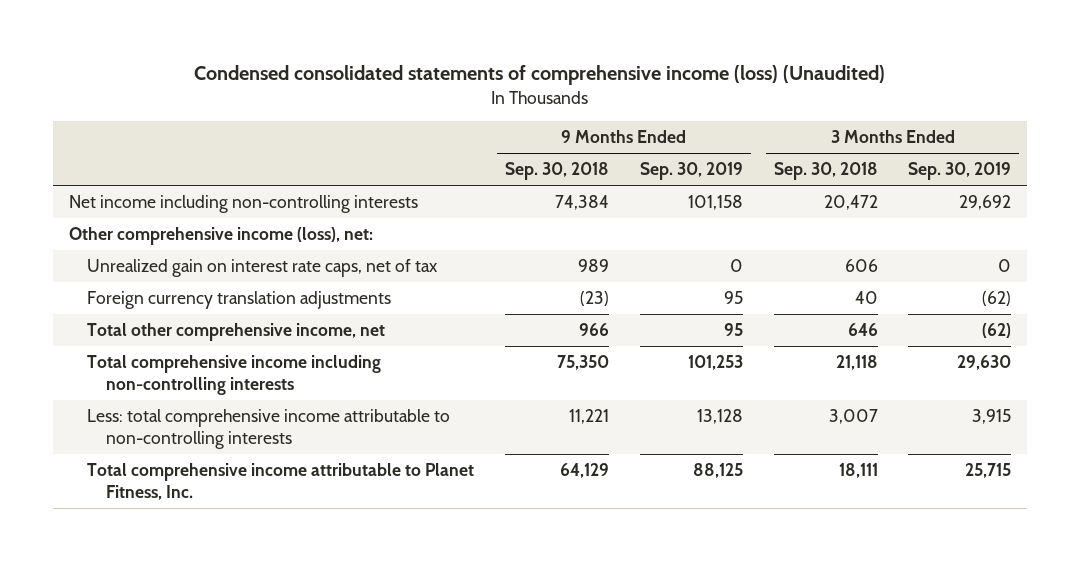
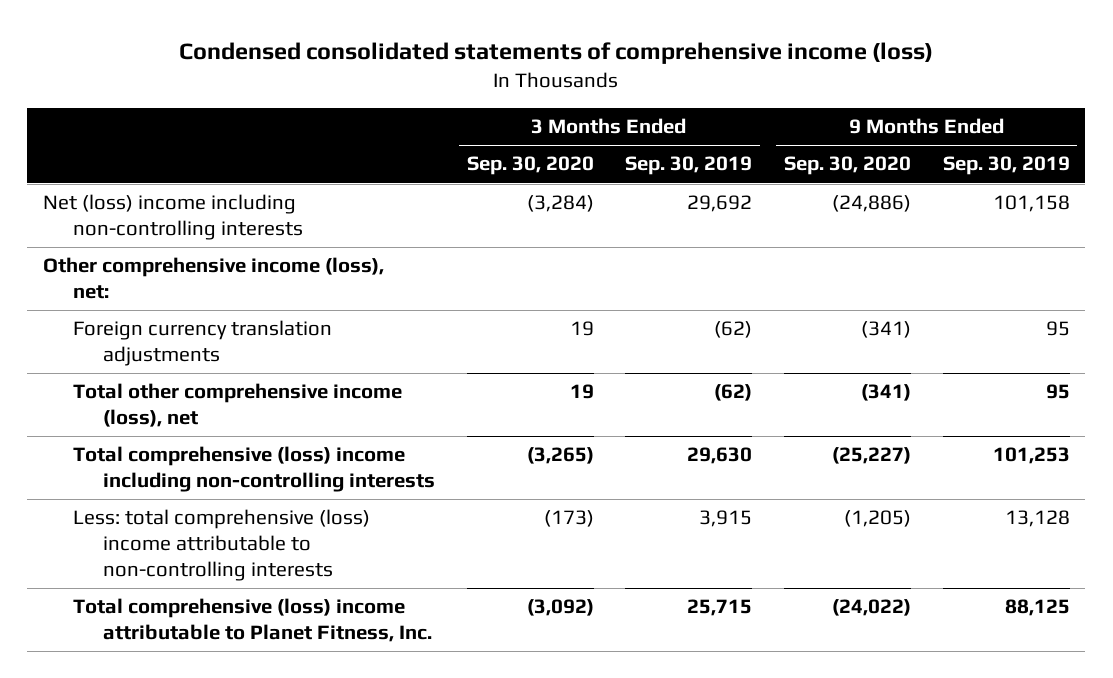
- Condensed consolidated statements of comprehensive income (loss) (Unaudited)
+ Condensed consolidated statements of comprehensive income (loss)
- | 9 Months Ended Sep. 30, 2018 | 9 Months Ended Sep. 30, 2019 | 3 Months Ended Sep. 30, 2018 | 3 Months Ended Sep. 30, 2019
+ | 3 Months Ended Sep. 30, 2020 | 3 Months Ended Sep. 30, 2019 | 9 Months Ended Sep. 30, 2020 | 9 Months Ended Sep. 30, 2019
- Net income including non-controlling interests | 74,384 | 101,158 | 20,472 | 29,692
+ Net (loss) income including non-controlling interests | (3,284) | 29,692 | (24,886) | 101,158
- Unrealized gain on interest rate caps, net of tax | 989 | 0 | 606 | 0
- Total other comprehensive income, net | 966 | 95 | 646 | (62)
- Total comprehensive income including non-controlling interests | 75,350 | 101,253 | 21,118 | 29,630
- Less: total comprehensive income attributable to non-controlling interests | 11,221 | 13,128 | 3,007 | 3,915
- Total comprehensive income attributable to Planet Fitness, Inc. | 64,129 | 88,125 | 18,111 | 25,715
+ Total other comprehensive income (loss), net | 19 | (62) | (341) | 95
+ Total comprehensive (loss) income including non-controlling interests | (3,265) | 29,630 | (25,227) | 101,253
+ Less: total comprehensive (loss) income attributable to non-controlling interests | (173) | 3,915 | (1,205) | 13,128
+ Total comprehensive (loss) income attributable to Planet Fitness, Inc. | (3,092) | 25,715 | (24,022) | 88,125

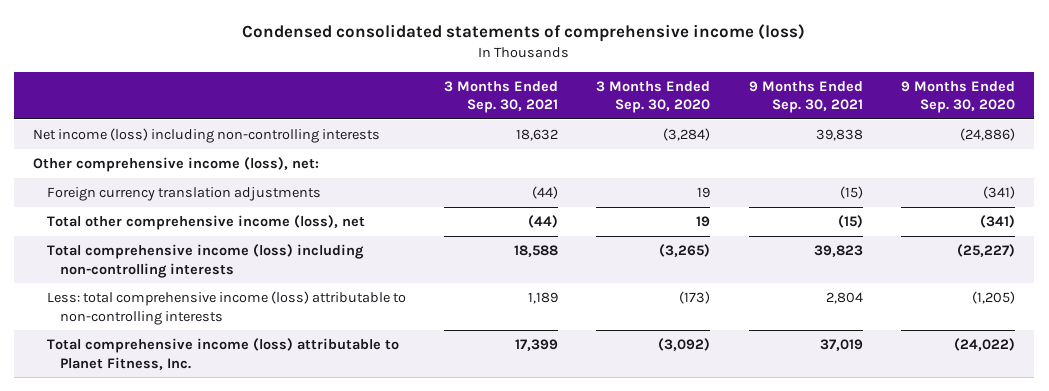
- | 3 Months Ended Sep. 30, 2020 | 3 Months Ended Sep. 30, 2019 | 9 Months Ended Sep. 30, 2020 | 9 Months Ended Sep. 30, 2019
+ | 3 Months Ended Sep. 30, 2021 | 3 Months Ended Sep. 30, 2020 | 9 Months Ended Sep. 30, 2021 | 9 Months Ended Sep. 30, 2020
- Net (loss) income including non-controlling interests | (3,284) | 29,692 | (24,886) | 101,158
+ Net income (loss) including non-controlling interests | 18,632 | (3,284) | 39,838 | (24,886)
- Total comprehensive (loss) income including non-controlling interests | (3,265) | 29,630 | (25,227) | 101,253
- Less: total comprehensive (loss) income attributable to non-controlling interests | (173) | 3,915 | (1,205) | 13,128
- Total comprehensive (loss) income attributable to Planet Fitness, Inc. | (3,092) | 25,715 | (24,022) | 88,125
+ Total comprehensive income (loss) including non-controlling interests | 18,588 | (3,265) | 39,823 | (25,227)
+ Less: total comprehensive income (loss) attributable to non-controlling interests | 1,189 | (173) | 2,804 | (1,205)
+ Total comprehensive income (loss) attributable to Planet Fitness, Inc. | 17,399 | (3,092) | 37,019 | (24,022)

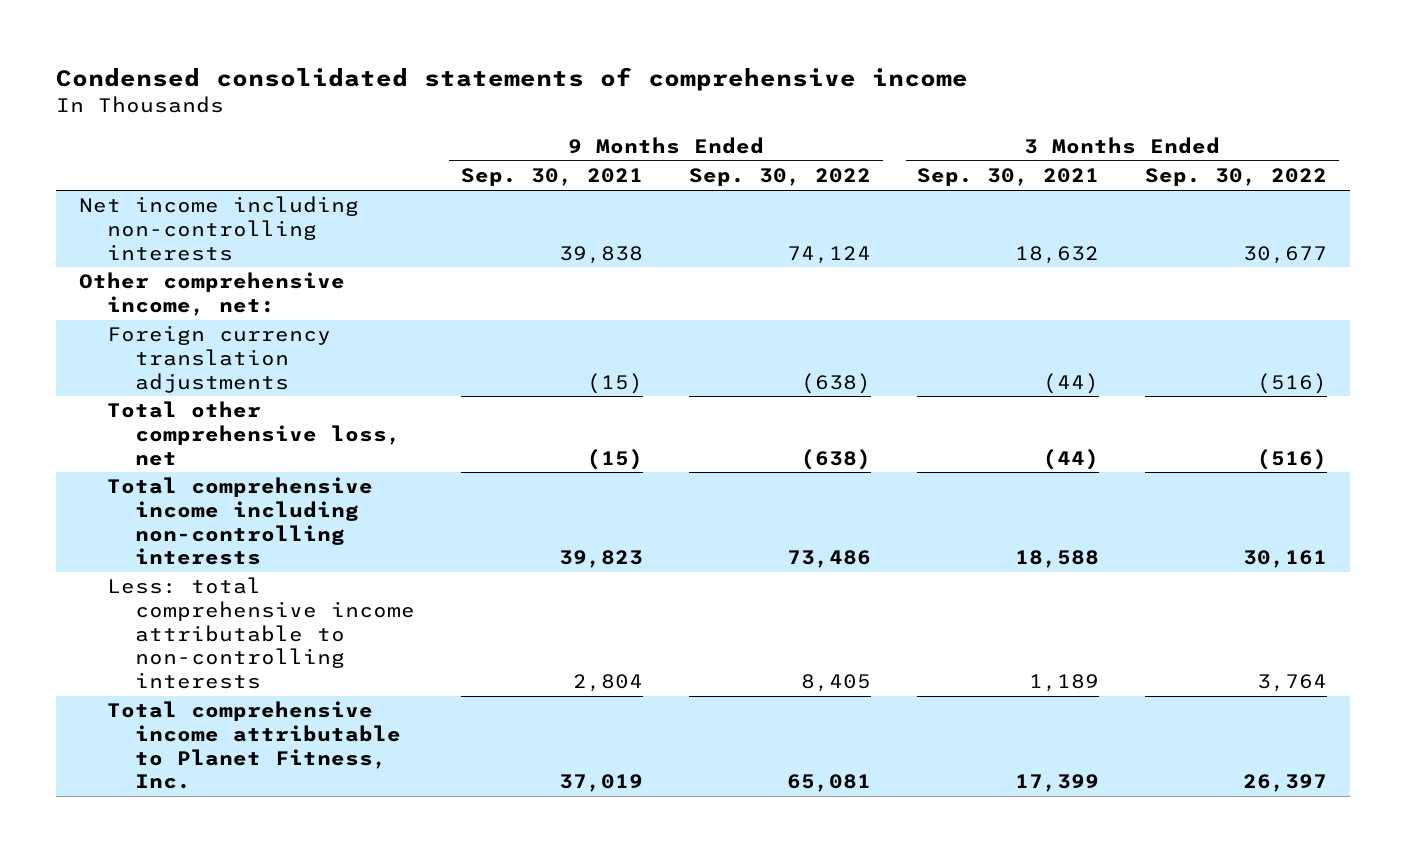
- Condensed consolidated statements of comprehensive income (loss)
+ Condensed consolidated statements of comprehensive income
- | 3 Months Ended Sep. 30, 2021 | 3 Months Ended Sep. 30, 2020 | 9 Months Ended Sep. 30, 2021 | 9 Months Ended Sep. 30, 2020
+ | 9 Months Ended Sep. 30, 2021 | 9 Months Ended Sep. 30, 2022 | 3 Months Ended Sep. 30, 2021 | 3 Months Ended Sep. 30, 2022
- Net income (loss) including non-controlling interests | 18,632 | (3,284) | 39,838 | (24,886)
- Other comprehensive income (loss), net:
+ Net income including non-controlling interests | 39,838 | 74,124 | 18,632 | 30,677
+ Other comprehensive income, net:
- Total other comprehensive income (loss), net | (44) | 19 | (15) | (341)
- Total comprehensive income (loss) including non-controlling interests | 18,588 | (3,265) | 39,823 | (25,227)
- Less: total comprehensive income (loss) attributable to non-controlling interests | 1,189 | (173) | 2,804 | (1,205)
- Total comprehensive income (loss) attributable to Planet Fitness, Inc. | 17,399 | (3,092) | 37,019 | (24,022)
+ Total other comprehensive loss, net | (15) | (638) | (44) | (516)
+ Total comprehensive income including non-controlling interests | 39,823 | 73,486 | 18,588 | 30,161
+ Less: total comprehensive income attributable to non-controlling interests | 2,804 | 8,405 | 1,189 | 3,764
+ Total comprehensive income attributable to Planet Fitness, Inc. | 37,019 | 65,081 | 17,399 | 26,397

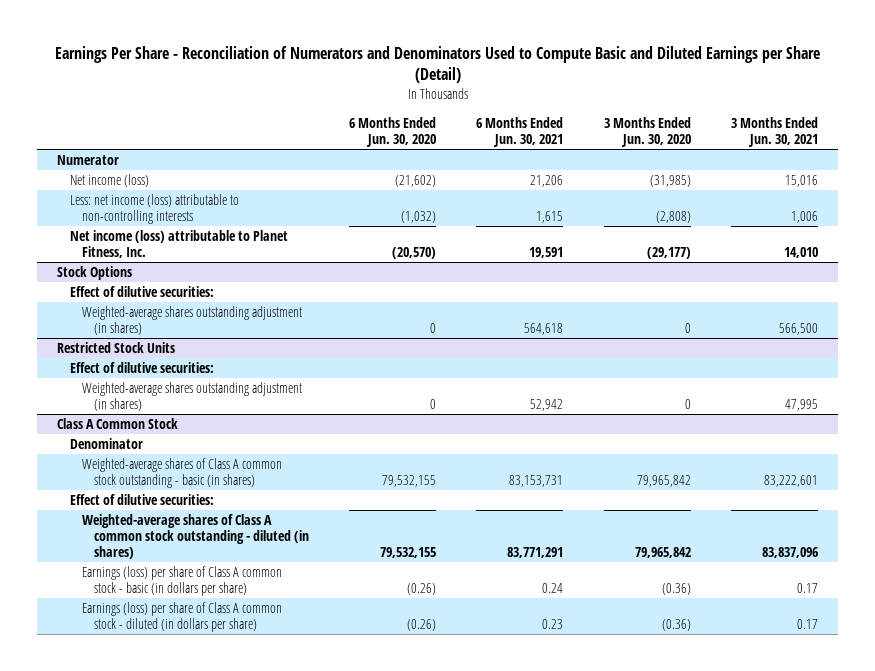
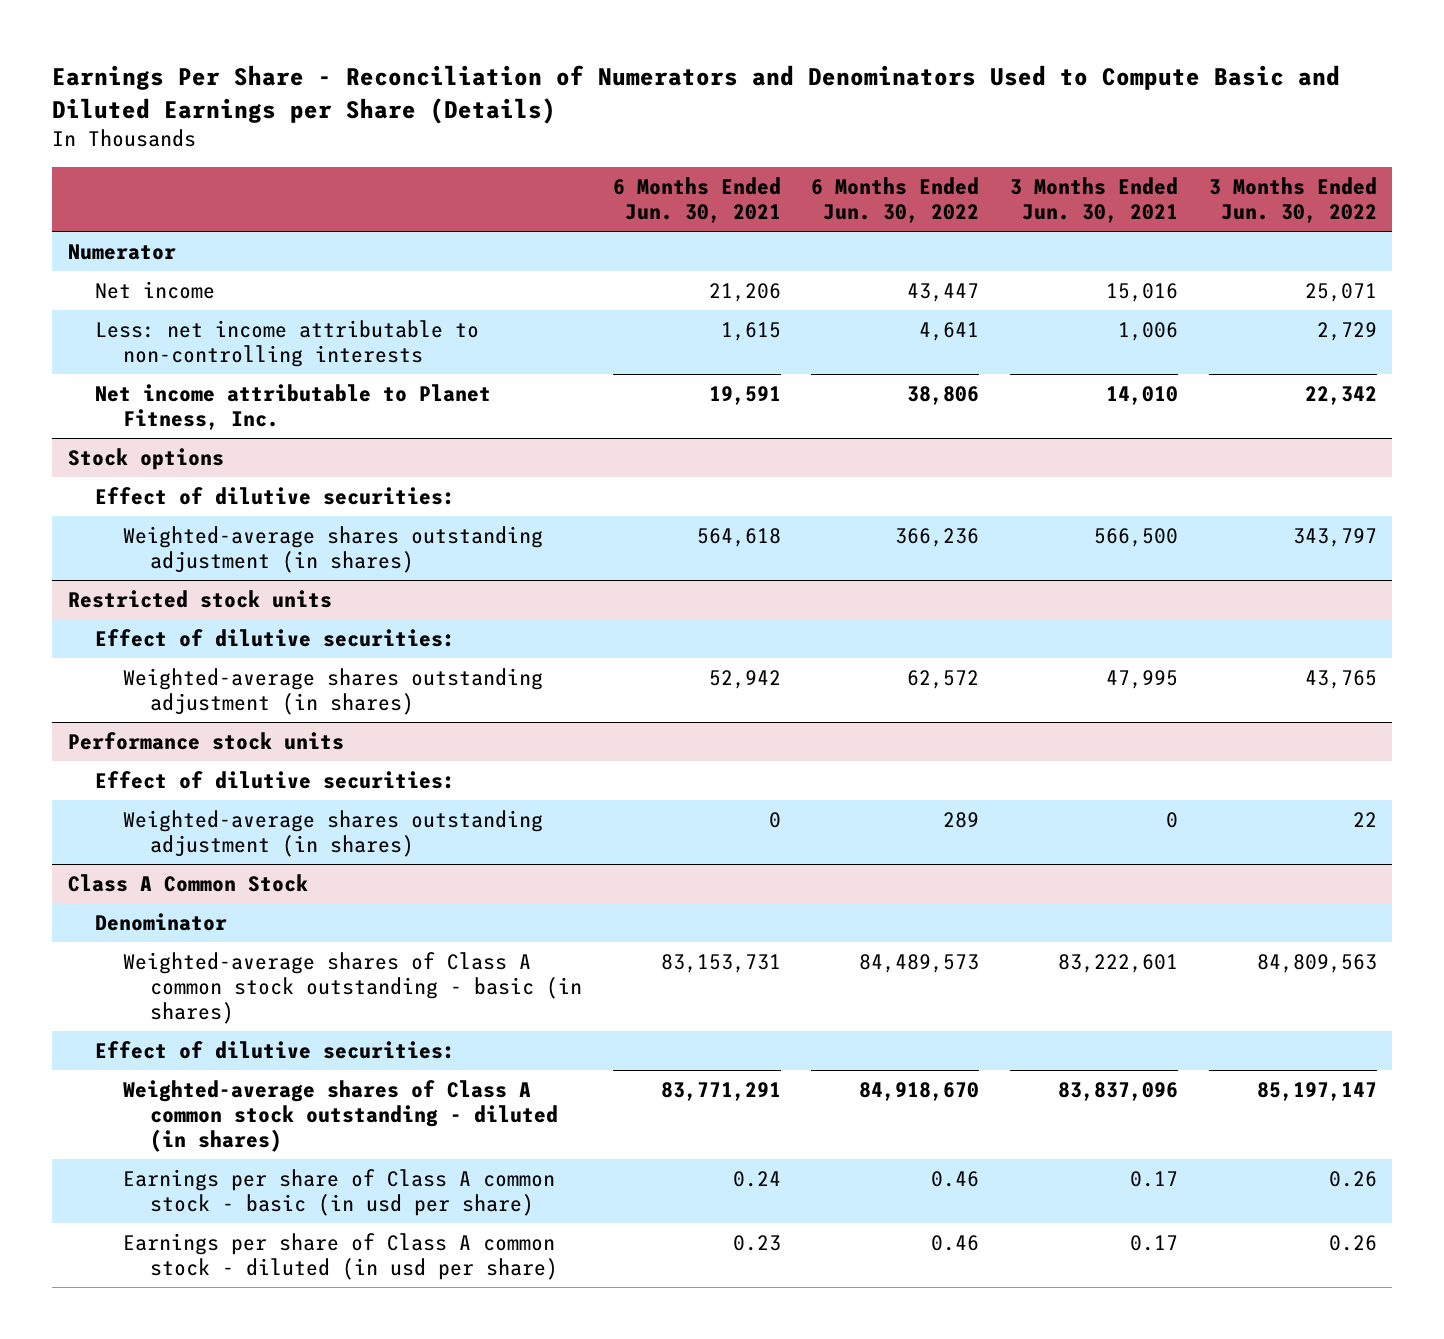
- Earnings Per Share - Reconciliation of Numerators and Denominators Used to Compute Basic and Diluted Earnings per Share (Detail)
+ Earnings Per Share - Reconciliation of Numerators and Denominators Used to Compute Basic and Diluted Earnings per Share (Details)
- | 6 Months Ended Jun. 30, 2020 | 6 Months Ended Jun. 30, 2021 | 3 Months Ended Jun. 30, 2020 | 3 Months Ended Jun. 30, 2021
+ | 6 Months Ended Jun. 30, 2021 | 6 Months Ended Jun. 30, 2022 | 3 Months Ended Jun. 30, 2021 | 3 Months Ended Jun. 30, 2022
- Net income (loss) | (21,602) | 21,206 | (31,985) | 15,016
- Less: net income (loss) attributable to non-controlling interests | (1,032) | 1,615 | (2,808) | 1,006
- Net income (loss) attributable to Planet Fitness, Inc. | (20,570) | 19,591 | (29,177) | 14,010
- Stock Options
+ Net income | 21,206 | 43,447 | 15,016 | 25,071
+ Less: net income attributable to non-controlling interests | 1,615 | 4,641 | 1,006 | 2,729
+ Net income attributable to Planet Fitness, Inc. | 19,591 | 38,806 | 14,010 | 22,342
+ Stock options
- Restricted Stock Units
+ Restricted stock units
+ Performance stock units
+ Effect of dilutive securities:
+ Weighted-average shares outstanding adjustment (in shares) | 0 | 289 | 0 | 22
@ Class A Common Stock
- Earnings (loss) per share of Class A common stock - basic (in dollars per share) | (0.26) | 0.24 | (0.36) | 0.17
- Earnings (loss) per share of Class A common stock - diluted (in dollars per share) | (0.26) | 0.23 | (0.36) | 0.17
+ Earnings per share of Class A common stock - basic (in usd per share) | 0.24 | 0.46 | 0.17 | 0.26
+ Earnings per share of Class A common stock - diluted (in usd per share) | 0.23 | 0.46 | 0.17 | 0.26

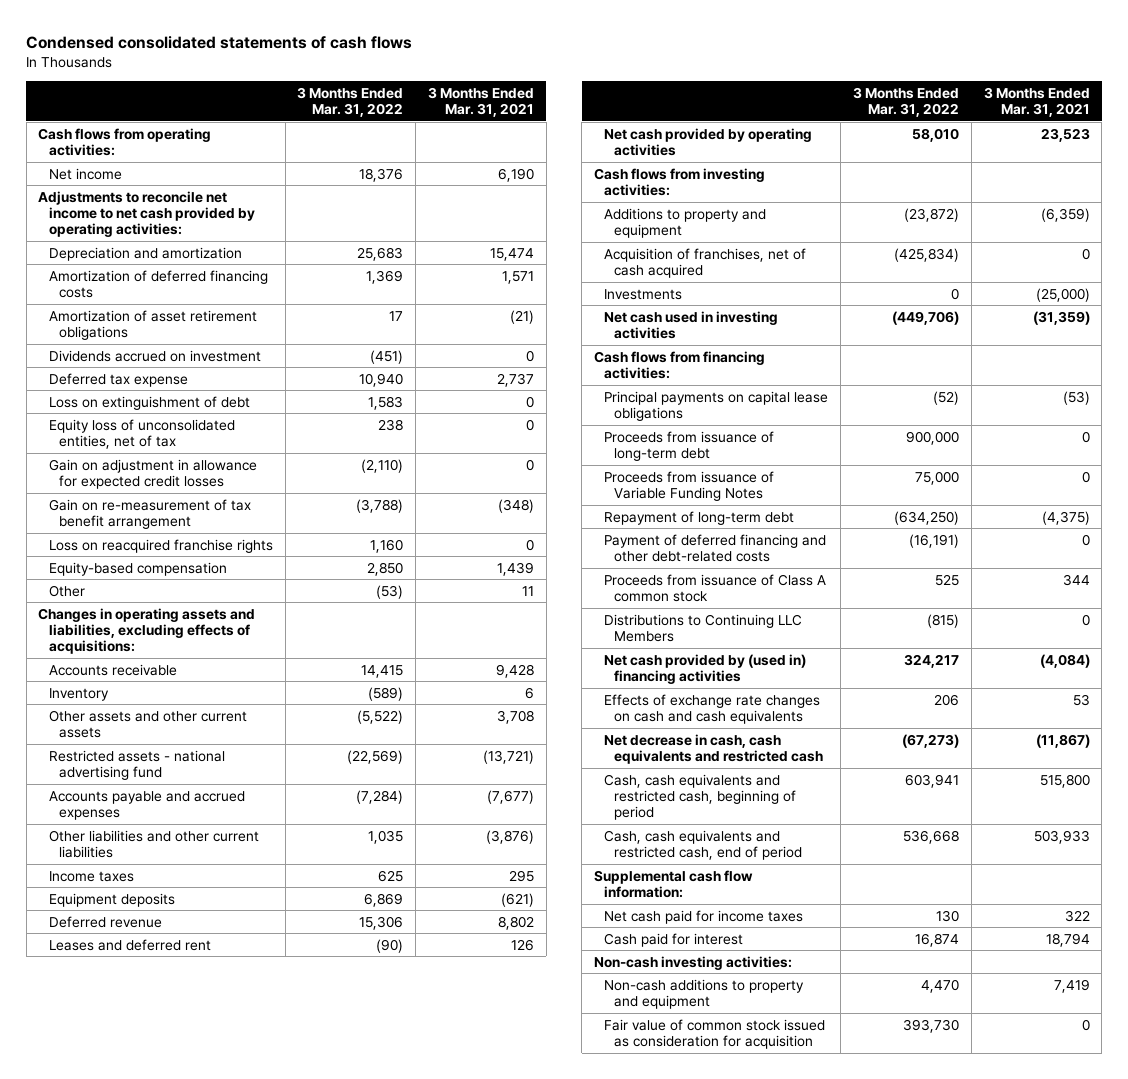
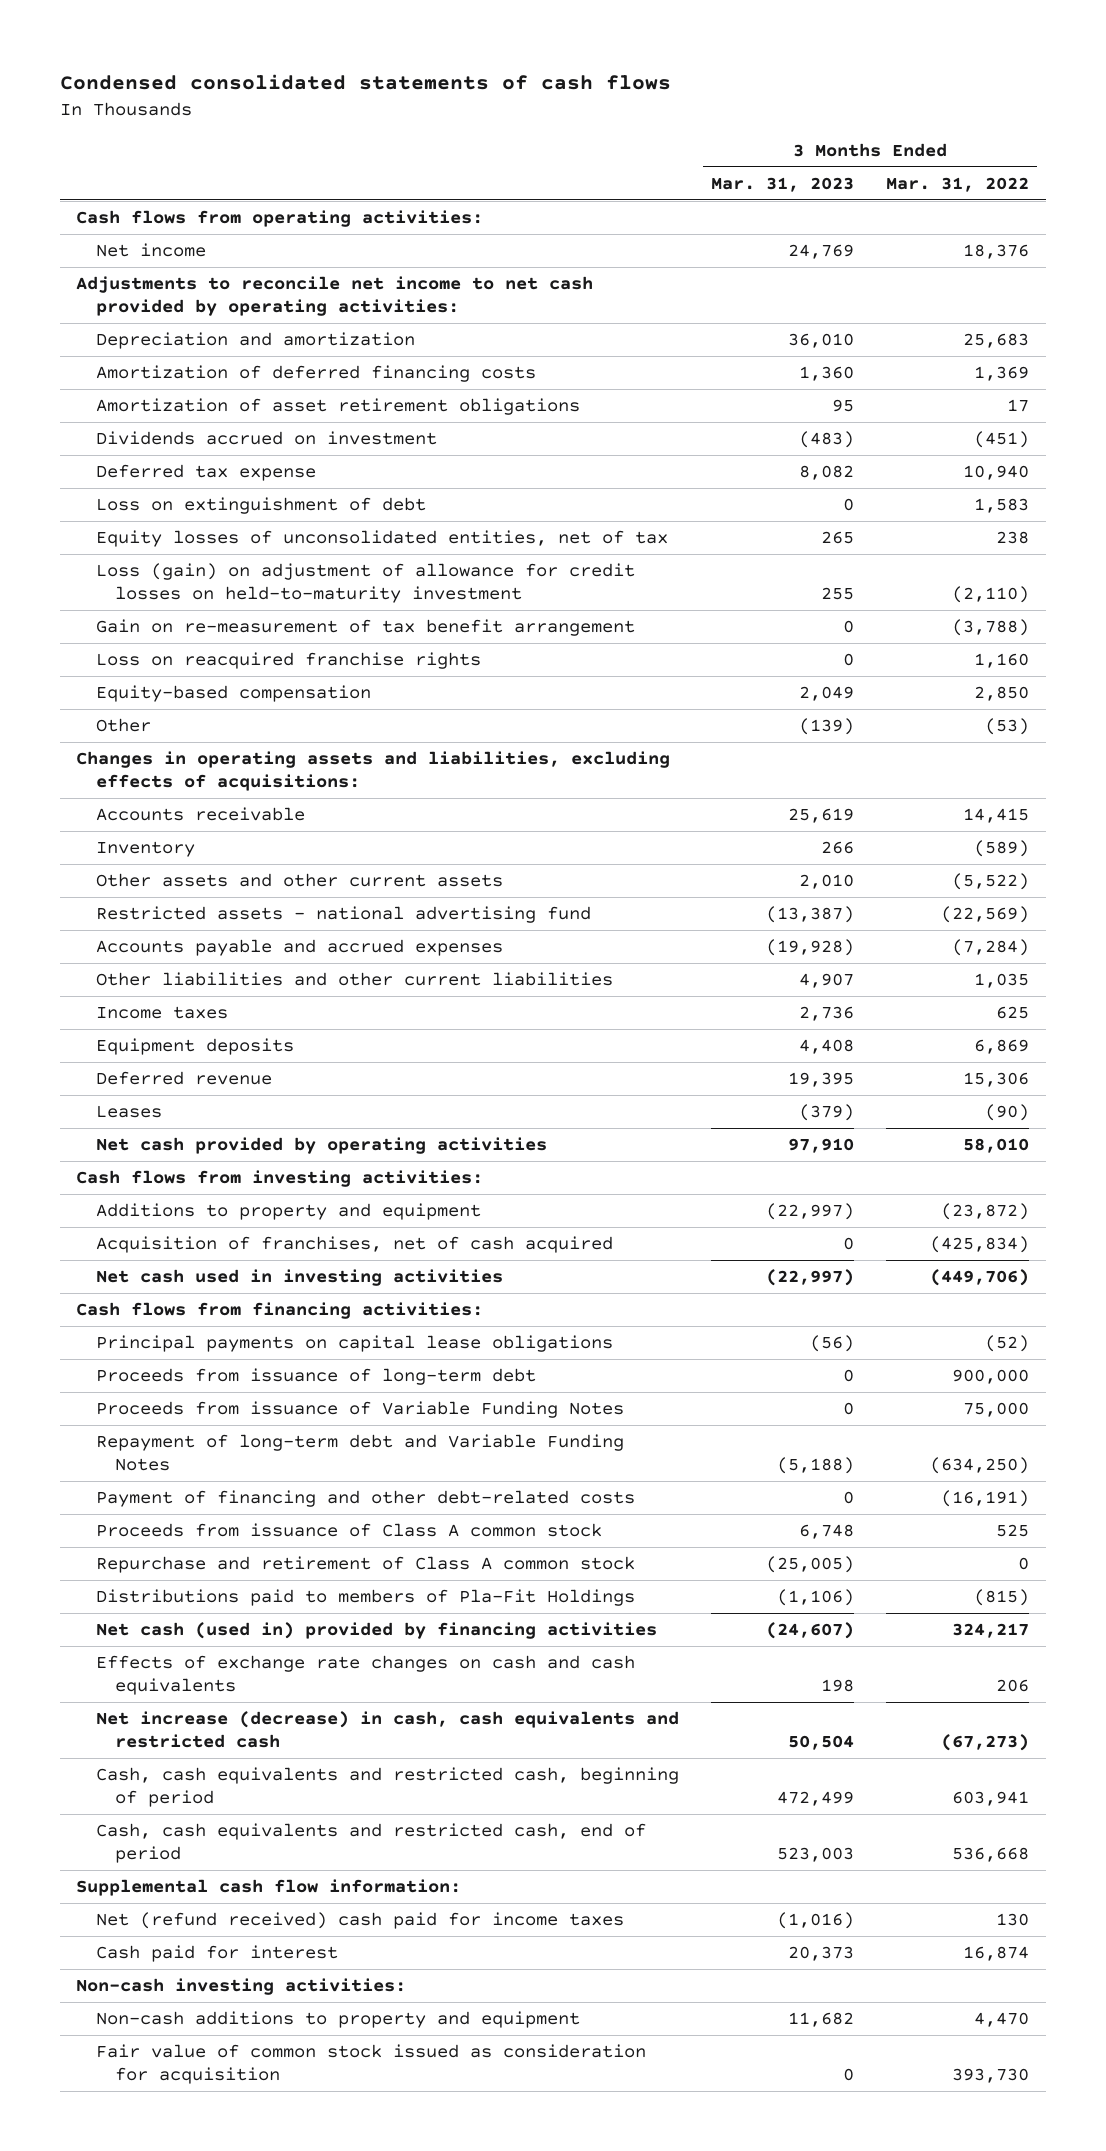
- | 3 Months Ended Mar. 31, 2022 | 3 Months Ended Mar. 31, 2021
+ | 3 Months Ended Mar. 31, 2023 | 3 Months Ended Mar. 31, 2022
- Equity loss of unconsolidated entities, net of tax | 238 | 0
- Gain on adjustment in allowance for expected credit losses | (2,110) | 0
+ Equity losses of unconsolidated entities, net of tax | 265 | 238
+ Loss (gain) on adjustment of allowance for credit losses on held-to-maturity investment | 255 | (2,110)
- Leases and deferred rent | (90) | 126
+ Leases | (379) | (90)
- Investments | 0 | (25,000)
- Repayment of long-term debt | (634,250) | (4,375)
- Payment of deferred financing and other debt-related costs | (16,191) | 0
+ Repayment of long-term debt and Variable Funding Notes | (5,188) | (634,250)
+ Payment of financing and other debt-related costs | 0 | (16,191)
- Distributions to Continuing LLC Members | (815) | 0
- Net cash provided by (used in) financing activities | 324,217 | (4,084)
+ Repurchase and retirement of Class A common stock | (25,005) | 0
+ Distributions paid to members of Pla-Fit Holdings | (1,106) | (815)
+ Net cash (used in) provided by financing activities | (24,607) | 324,217
- Net decrease in cash, cash equivalents and restricted cash | (67,273) | (11,867)
+ Net increase (decrease) in cash, cash equivalents and restricted cash | 50,504 | (67,273)
- Net cash paid for income taxes | 130 | 322
+ Net (refund received) cash paid for income taxes | (1,016) | 130

